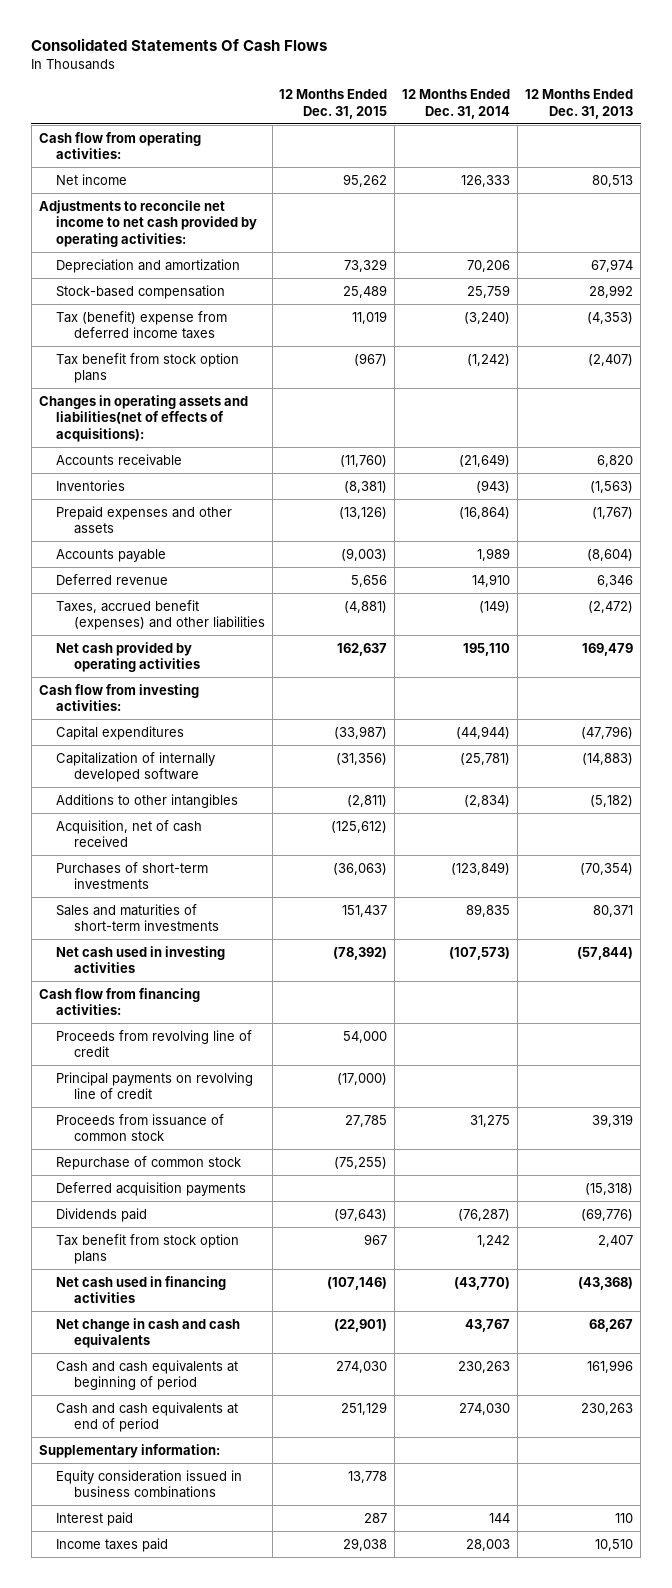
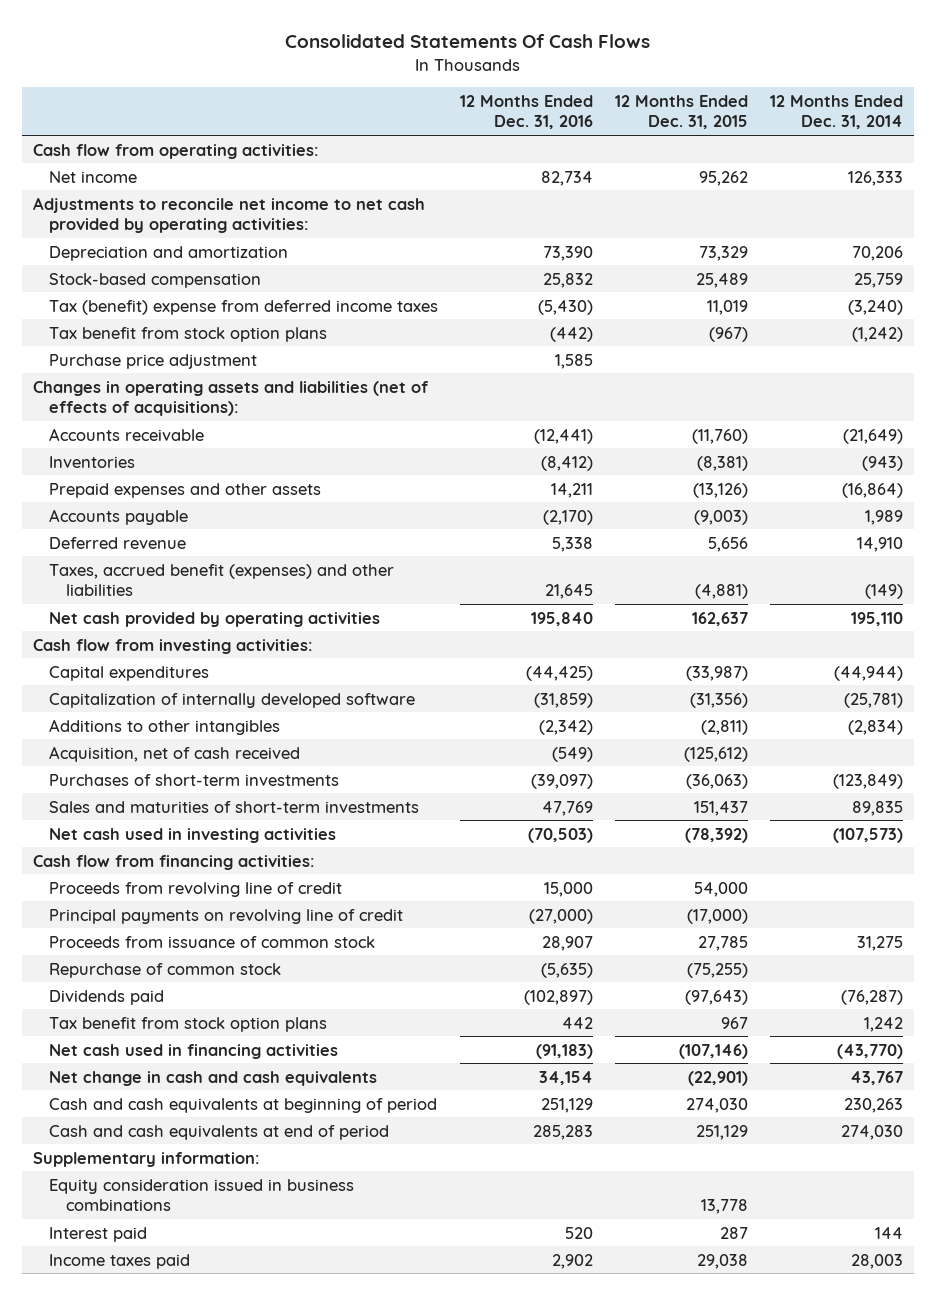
- | 12 Months Ended Dec. 31, 2015 | 12 Months Ended Dec. 31, 2014 | 12 Months Ended Dec. 31, 2013
+ | 12 Months Ended Dec. 31, 2016 | 12 Months Ended Dec. 31, 2015 | 12 Months Ended Dec. 31, 2014
- Changes in operating assets and liabilities(net of effects of acquisitions):
+ Purchase price adjustment | 1,585 | |
+ Changes in operating assets and liabilities (net of effects of acquisitions):
- Deferred acquisition payments | | | (15,318)

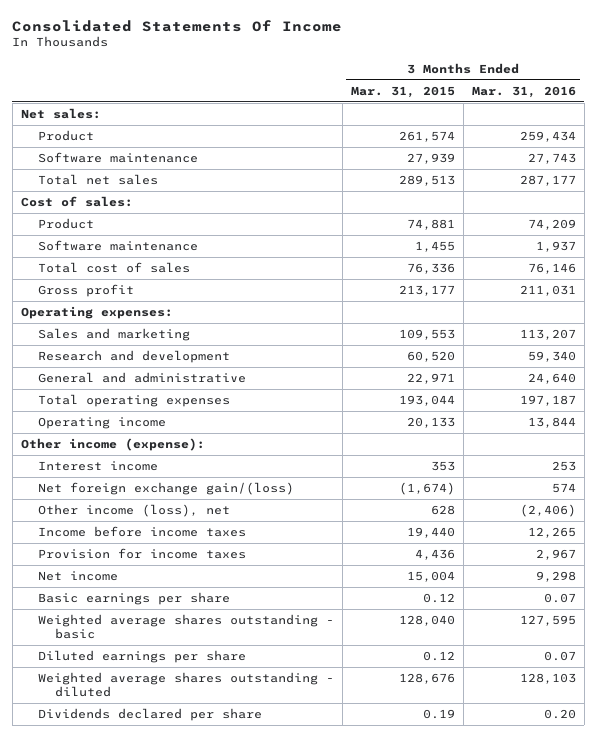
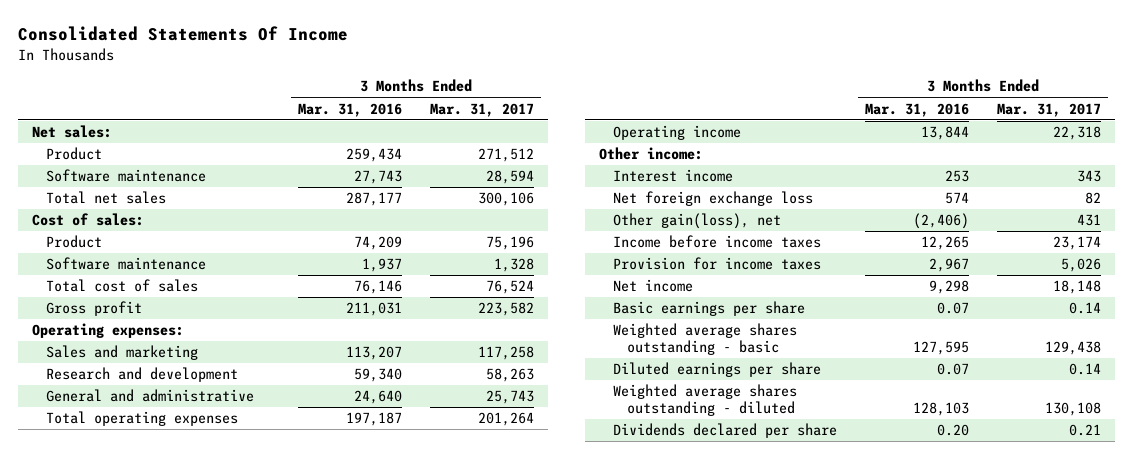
- | 3 Months Ended Mar. 31, 2015 | 3 Months Ended Mar. 31, 2016
+ | 3 Months Ended Mar. 31, 2016 | 3 Months Ended Mar. 31, 2017
- Other income (expense):
+ Other income:
- Net foreign exchange gain/(loss) | (1,674) | 574
- Other income (loss), net | 628 | (2,406)
+ Net foreign exchange loss | 574 | 82
+ Other gain(loss), net | (2,406) | 431

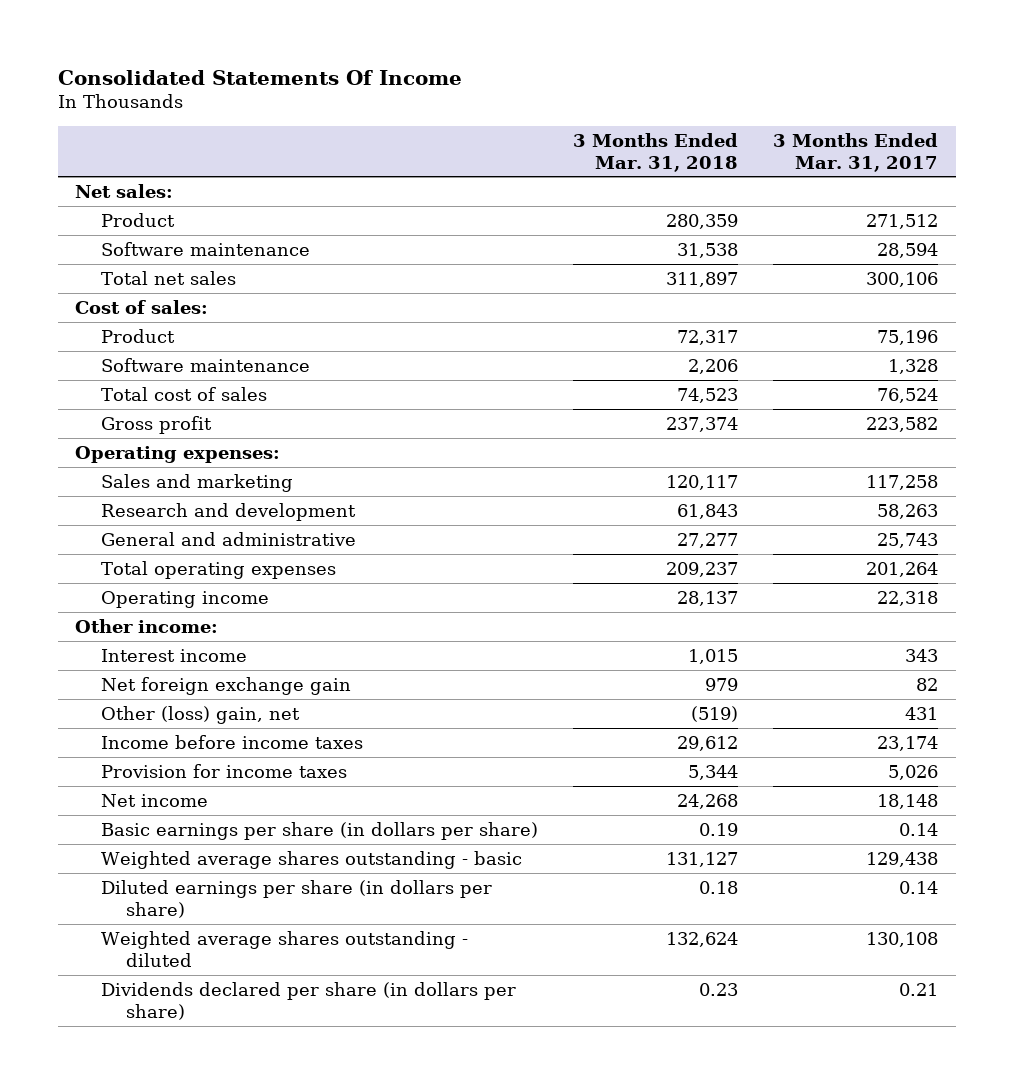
- | 3 Months Ended Mar. 31, 2016 | 3 Months Ended Mar. 31, 2017
+ | 3 Months Ended Mar. 31, 2018 | 3 Months Ended Mar. 31, 2017
- Net foreign exchange loss | 574 | 82
- Other gain(loss), net | (2,406) | 431
+ Net foreign exchange gain | 979 | 82
+ Other (loss) gain, net | (519) | 431
- Basic earnings per share | 0.07 | 0.14
+ Basic earnings per share (in dollars per share) | 0.19 | 0.14
- Diluted earnings per share | 0.07 | 0.14
+ Diluted earnings per share (in dollars per share) | 0.18 | 0.14
- Dividends declared per share | 0.20 | 0.21
+ Dividends declared per share (in dollars per share) | 0.23 | 0.21

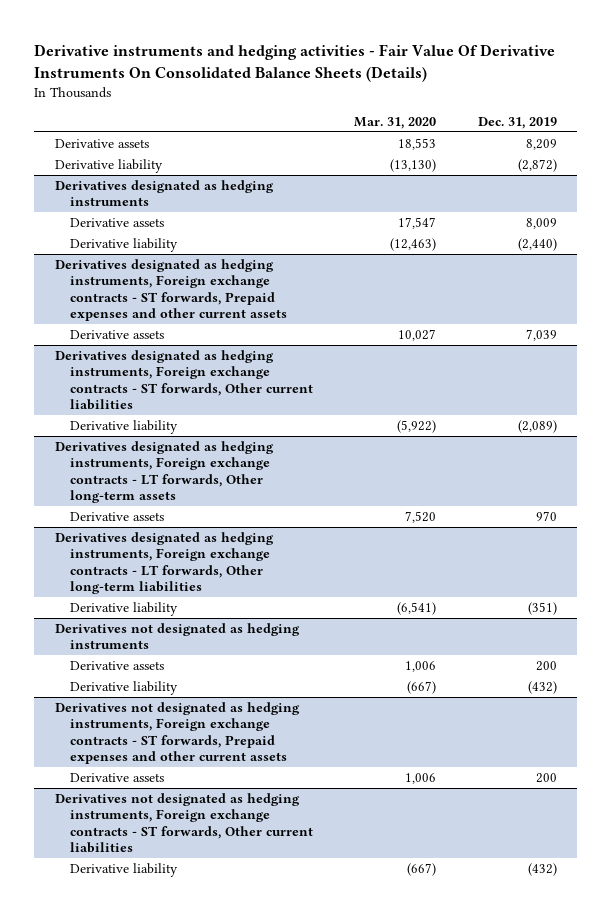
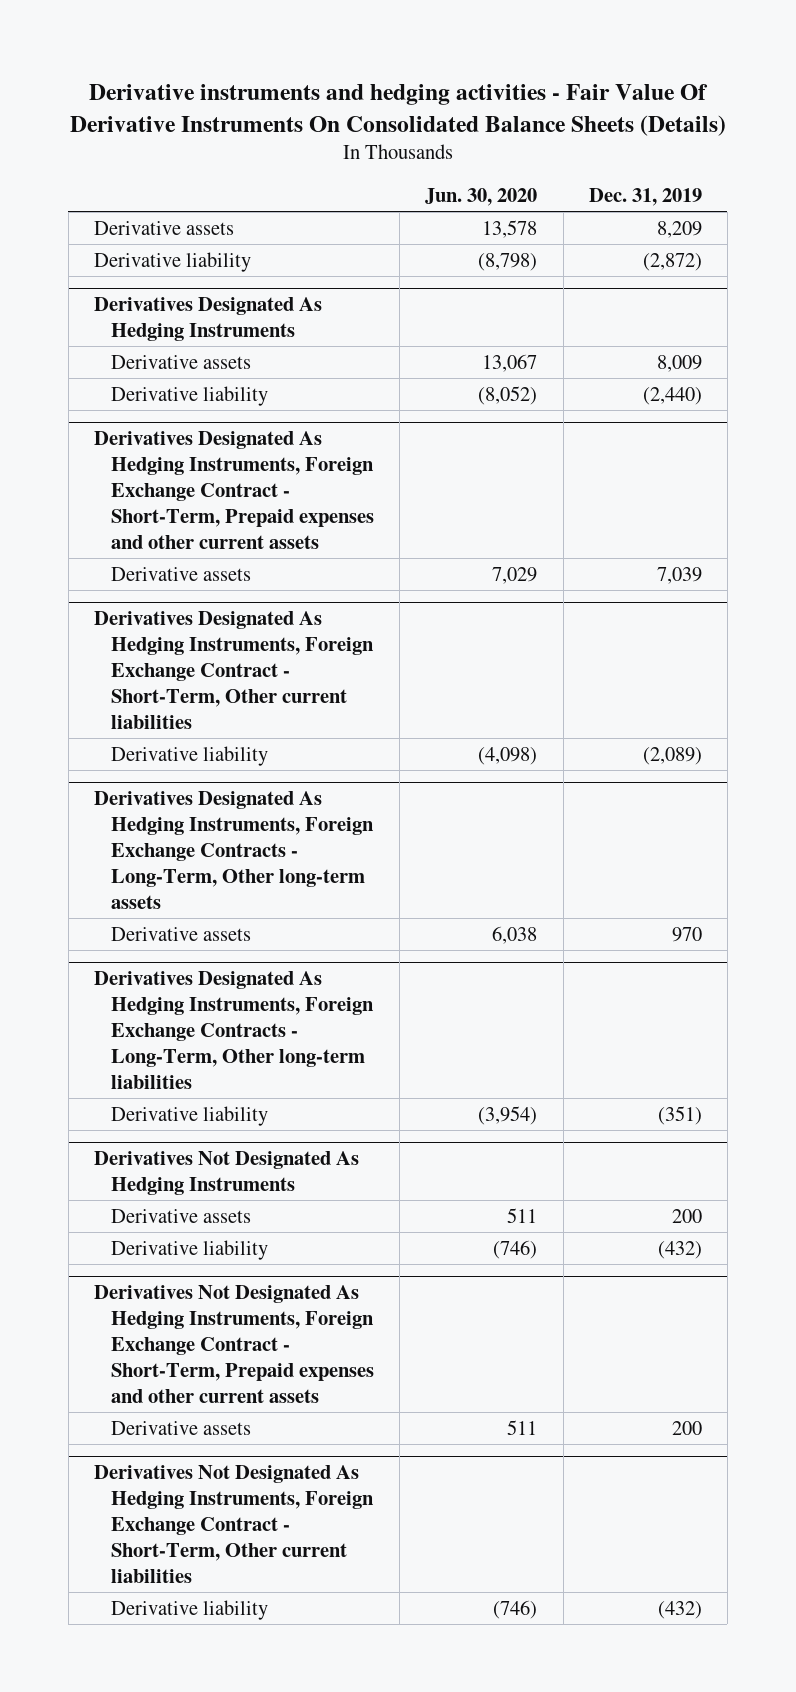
- | Mar. 31, 2020 | Dec. 31, 2019
+ | Jun. 30, 2020 | Dec. 31, 2019
- Derivatives designated as hedging instruments
+ Derivatives Designated As Hedging Instruments
- Derivatives designated as hedging instruments, Foreign exchange contracts - ST forwards, Prepaid expenses and other current assets
+ Derivatives Designated As Hedging Instruments, Foreign Exchange Contract - Short-Term, Prepaid expenses and other current assets
- Derivatives designated as hedging instruments, Foreign exchange contracts - ST forwards, Other current liabilities
+ Derivatives Designated As Hedging Instruments, Foreign Exchange Contract - Short-Term, Other current liabilities
- Derivatives designated as hedging instruments, Foreign exchange contracts - LT forwards, Other long-term assets
+ Derivatives Designated As Hedging Instruments, Foreign Exchange Contracts - Long-Term, Other long-term assets
- Derivatives designated as hedging instruments, Foreign exchange contracts - LT forwards, Other long-term liabilities
+ Derivatives Designated As Hedging Instruments, Foreign Exchange Contracts - Long-Term, Other long-term liabilities
- Derivatives not designated as hedging instruments
+ Derivatives Not Designated As Hedging Instruments
- Derivatives not designated as hedging instruments, Foreign exchange contracts - ST forwards, Prepaid expenses and other current assets
+ Derivatives Not Designated As Hedging Instruments, Foreign Exchange Contract - Short-Term, Prepaid expenses and other current assets
- Derivatives not designated as hedging instruments, Foreign exchange contracts - ST forwards, Other current liabilities
+ Derivatives Not Designated As Hedging Instruments, Foreign Exchange Contract - Short-Term, Other current liabilities

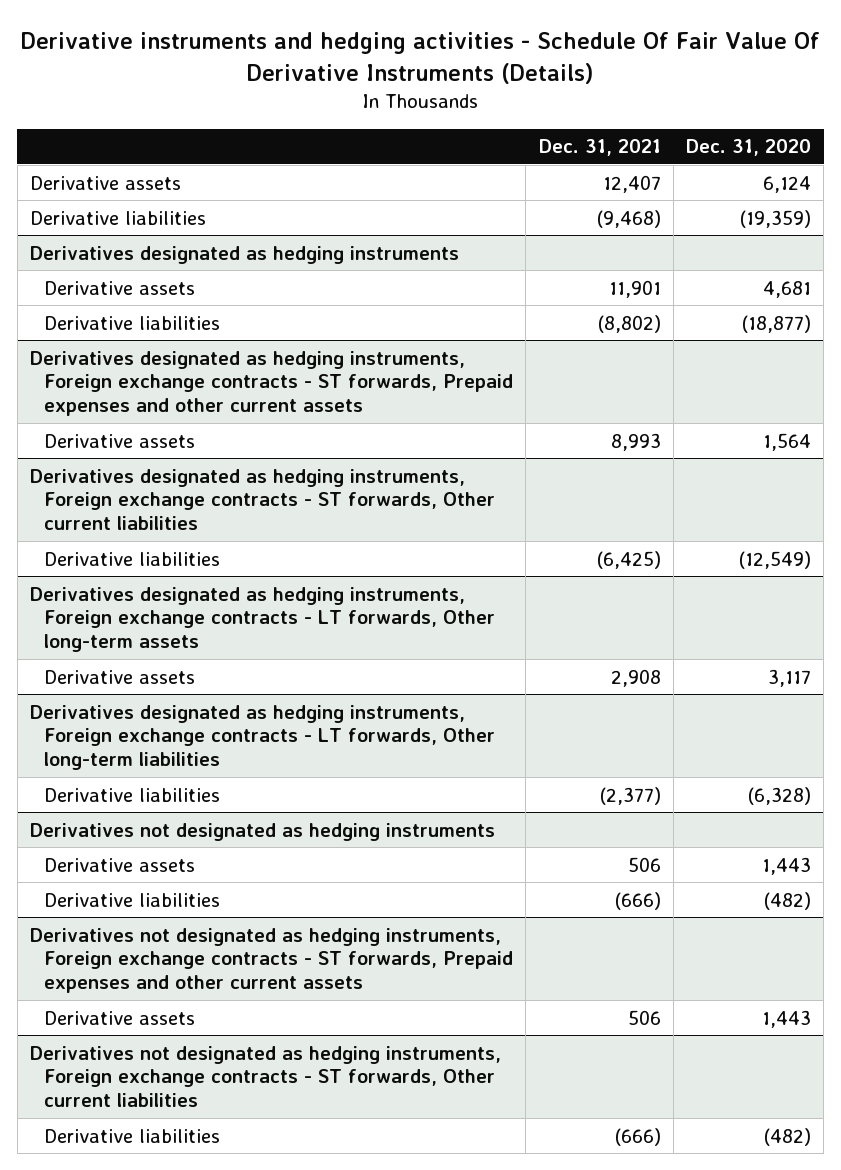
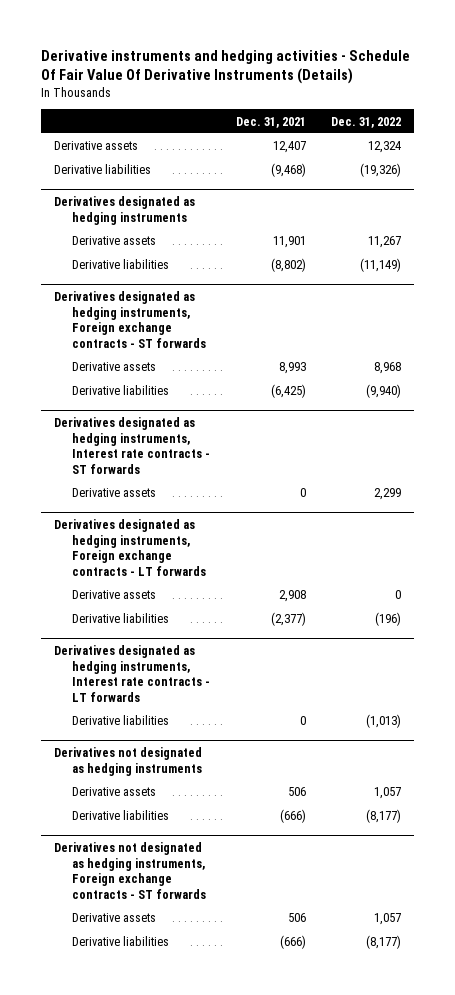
- | Dec. 31, 2021 | Dec. 31, 2020
+ | Dec. 31, 2021 | Dec. 31, 2022
- Derivatives designated as hedging instruments, Foreign exchange contracts - ST forwards, Prepaid expenses and other current assets
+ Derivatives designated as hedging instruments, Foreign exchange contracts - ST forwards
- Derivatives designated as hedging instruments, Foreign exchange contracts - ST forwards, Other current liabilities
- Derivatives designated as hedging instruments, Foreign exchange contracts - LT forwards, Other long-term assets
+ Derivatives designated as hedging instruments, Interest rate contracts - ST forwards
+ Derivative assets | 0 | 2,299
+ Derivatives designated as hedging instruments, Foreign exchange contracts - LT forwards
- Derivatives designated as hedging instruments, Foreign exchange contracts - LT forwards, Other long-term liabilities
+ Derivatives designated as hedging instruments, Interest rate contracts - LT forwards
+ Derivative liabilities | 0 | (1,013)
- Derivatives not designated as hedging instruments, Foreign exchange contracts - ST forwards, Prepaid expenses and other current assets
+ Derivatives not designated as hedging instruments, Foreign exchange contracts - ST forwards
- Derivatives not designated as hedging instruments, Foreign exchange contracts - ST forwards, Other current liabilities

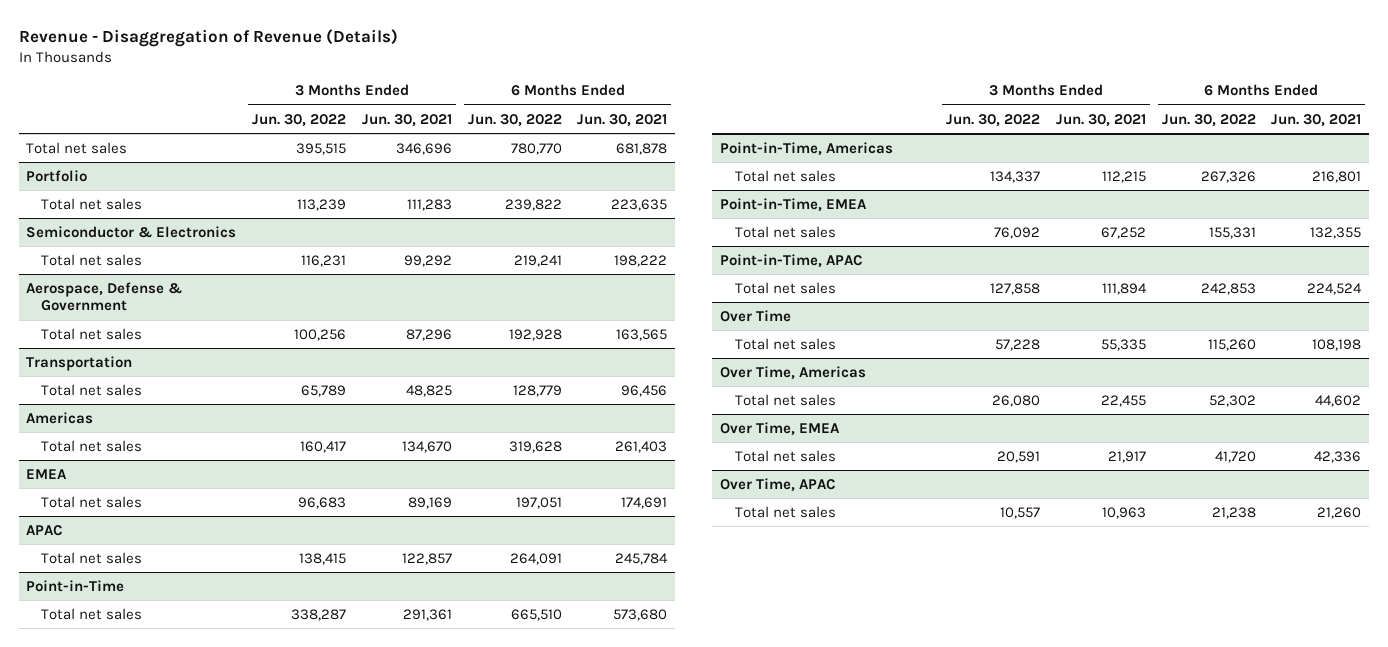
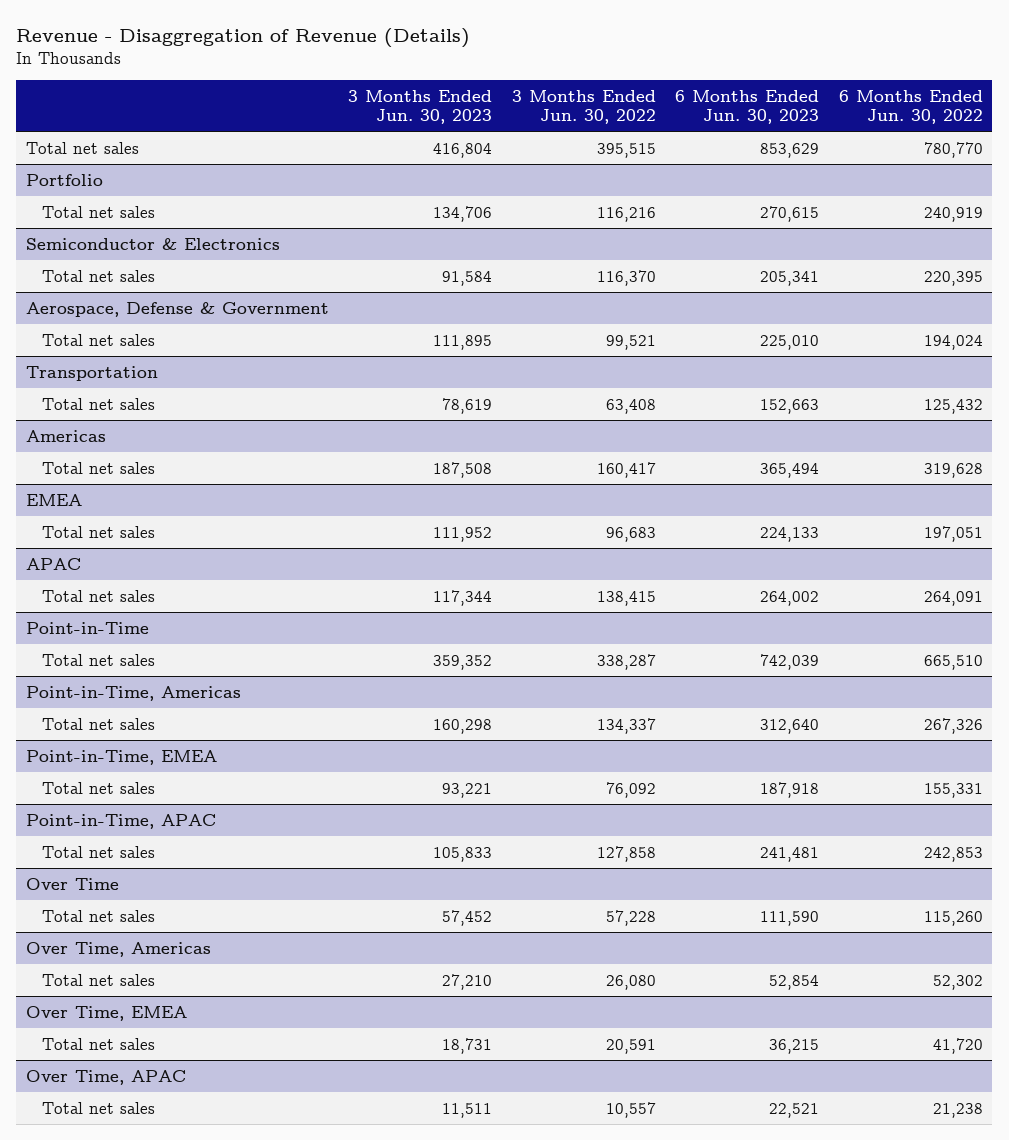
- | 3 Months Ended Jun. 30, 2022 | 3 Months Ended Jun. 30, 2021 | 6 Months Ended Jun. 30, 2022 | 6 Months Ended Jun. 30, 2021
+ | 3 Months Ended Jun. 30, 2023 | 3 Months Ended Jun. 30, 2022 | 6 Months Ended Jun. 30, 2023 | 6 Months Ended Jun. 30, 2022
@ Portfolio
- Total net sales | 113,239 | 111,283 | 239,822 | 223,635
+ Total net sales | 134,706 | 116,216 | 270,615 | 240,919
@ Semiconductor & Electronics
- Total net sales | 116,231 | 99,292 | 219,241 | 198,222
+ Total net sales | 91,584 | 116,370 | 205,341 | 220,395
@ Aerospace, Defense & Government
- Total net sales | 100,256 | 87,296 | 192,928 | 163,565
+ Total net sales | 111,895 | 99,521 | 225,010 | 194,024
@ Transportation
- Total net sales | 65,789 | 48,825 | 128,779 | 96,456
+ Total net sales | 78,619 | 63,408 | 152,663 | 125,432

